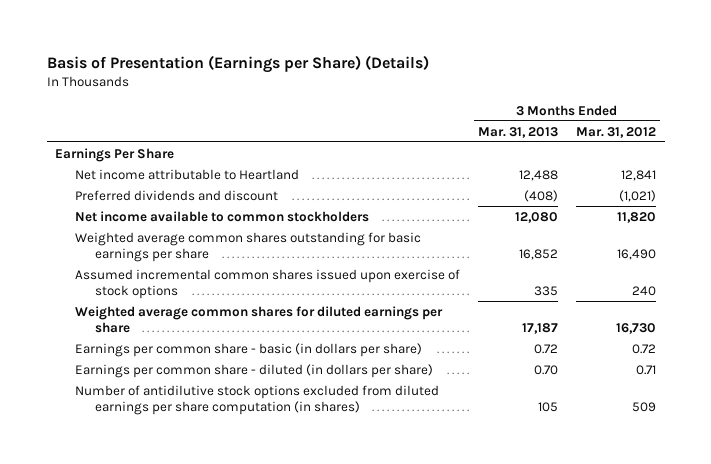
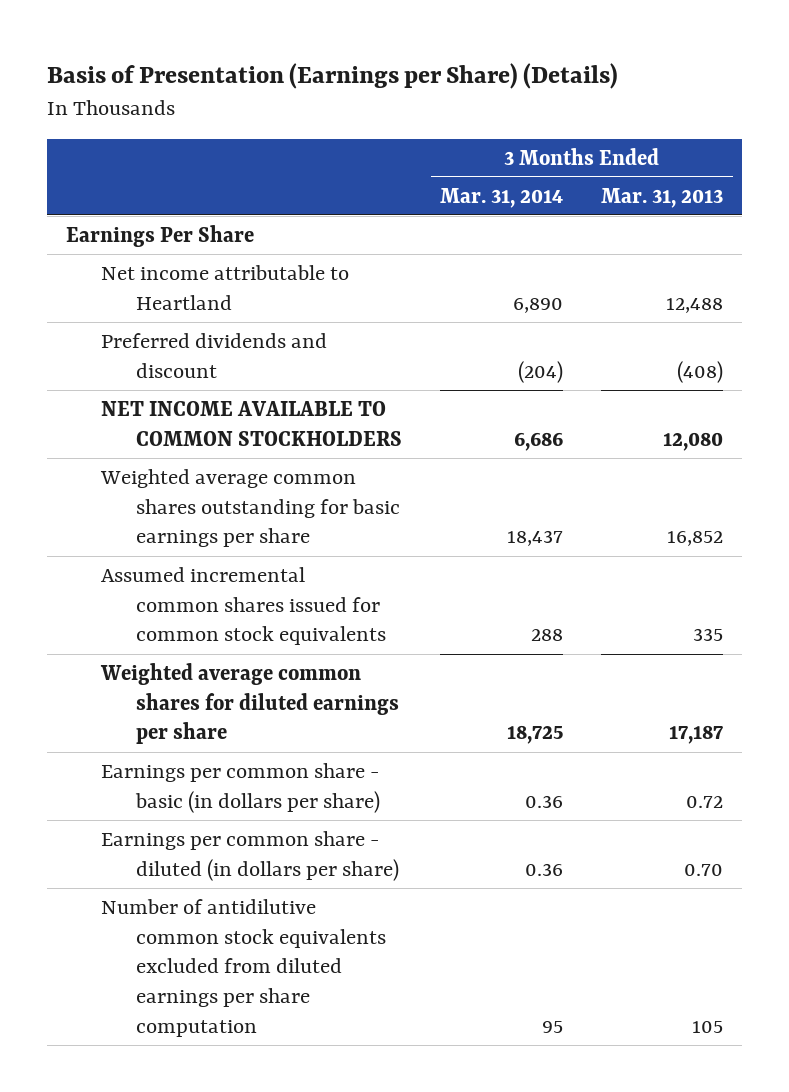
- | 3 Months Ended Mar. 31, 2013 | 3 Months Ended Mar. 31, 2012
+ | 3 Months Ended Mar. 31, 2014 | 3 Months Ended Mar. 31, 2013
- Net income available to common stockholders | 12,080 | 11,820
+ NET INCOME AVAILABLE TO COMMON STOCKHOLDERS | 6,686 | 12,080
- Assumed incremental common shares issued upon exercise of stock options | 335 | 240
+ Assumed incremental common shares issued for common stock equivalents | 288 | 335
- Number of antidilutive stock options excluded from diluted earnings per share computation (in shares) | 105 | 509
+ Number of antidilutive common stock equivalents excluded from diluted earnings per share computation | 95 | 105

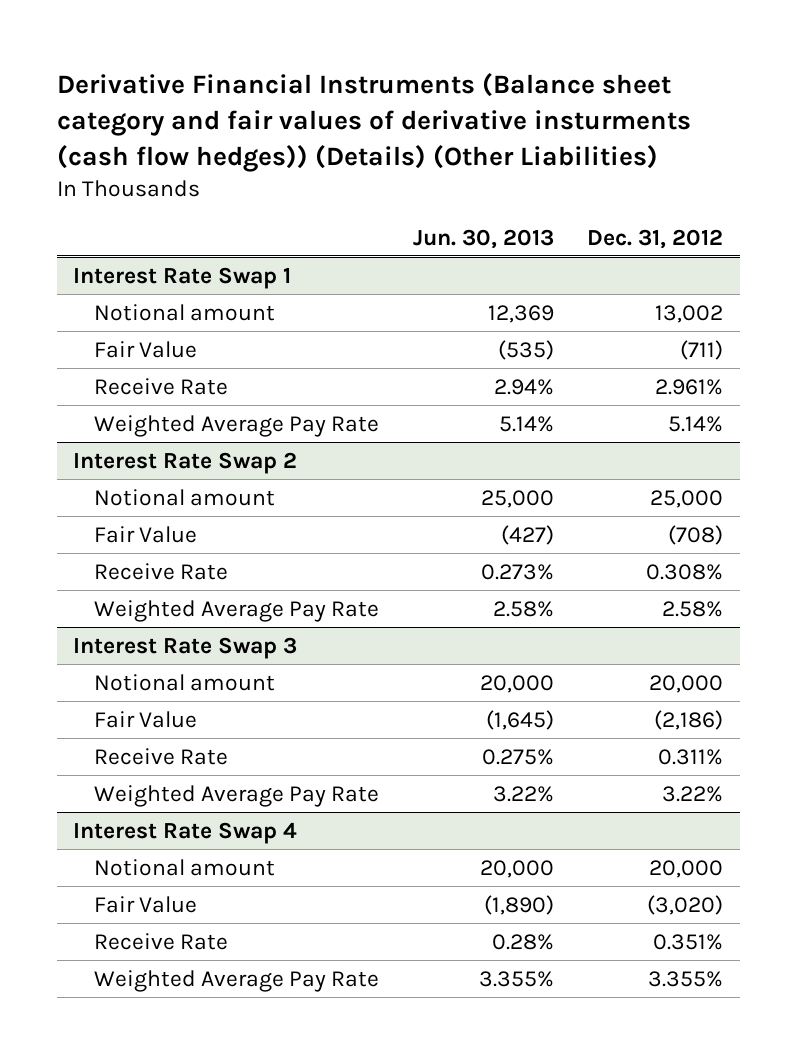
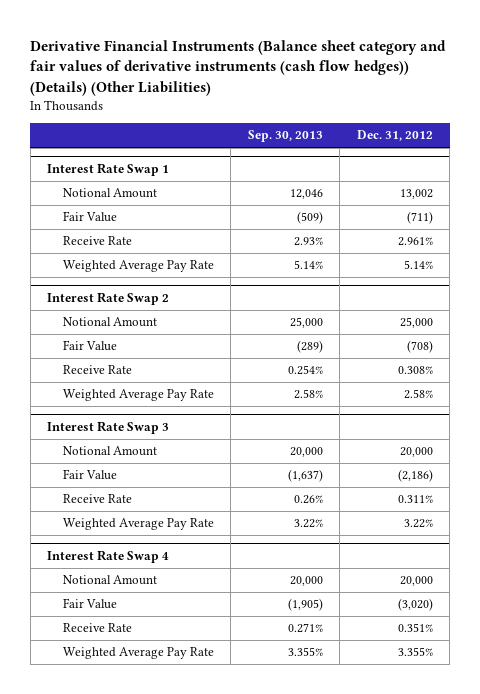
- Derivative Financial Instruments (Balance sheet category and fair values of derivative insturments (cash flow hedges)) (Details) (Other Liabilities)
+ Derivative Financial Instruments (Balance sheet category and fair values of derivative instruments (cash flow hedges)) (Details) (Other Liabilities)
- | Jun. 30, 2013 | Dec. 31, 2012
+ | Sep. 30, 2013 | Dec. 31, 2012
@ Interest Rate Swap 1
- Notional amount | 12,369 | 13,002
+ Notional Amount | 12,046 | 13,002
@ Interest Rate Swap 2
- Notional amount | 25,000 | 25,000
+ Notional Amount | 25,000 | 25,000
@ Interest Rate Swap 3
- Notional amount | 20,000 | 20,000
+ Notional Amount | 20,000 | 20,000
@ Interest Rate Swap 4
- Notional amount | 20,000 | 20,000
+ Notional Amount | 20,000 | 20,000

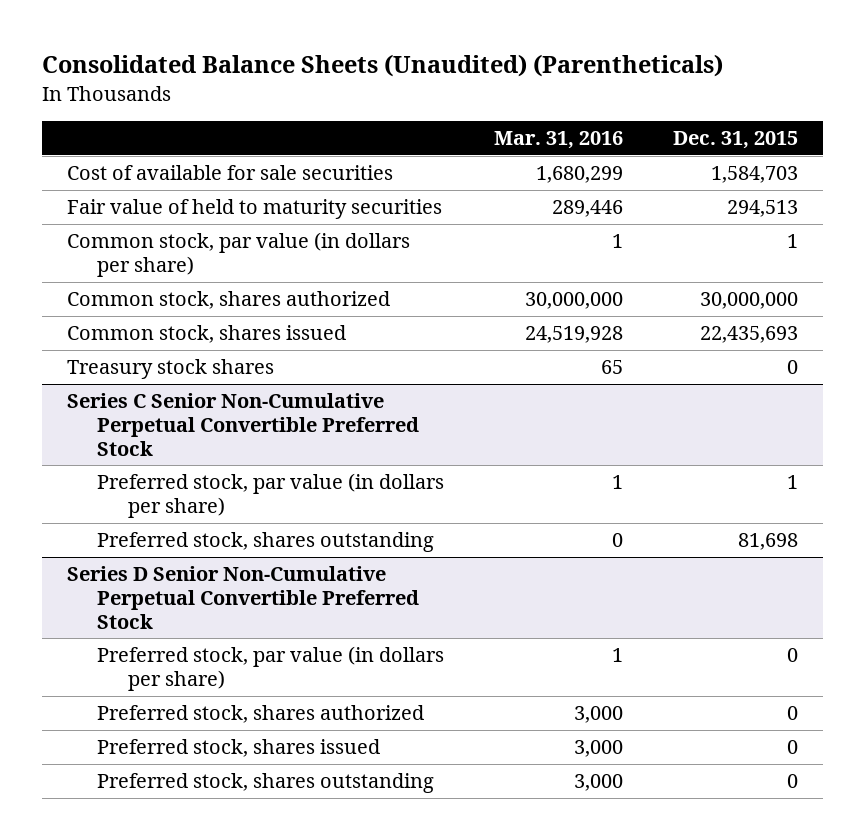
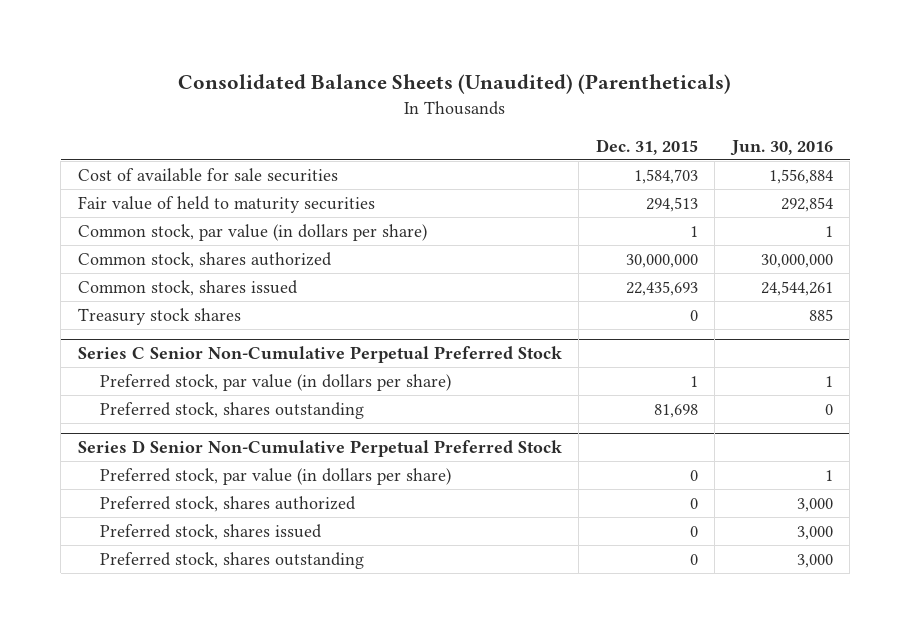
- | Mar. 31, 2016 | Dec. 31, 2015
+ | Dec. 31, 2015 | Jun. 30, 2016
- Series C Senior Non-Cumulative Perpetual Convertible Preferred Stock
+ Series C Senior Non-Cumulative Perpetual Preferred Stock
- Series D Senior Non-Cumulative Perpetual Convertible Preferred Stock
+ Series D Senior Non-Cumulative Perpetual Preferred Stock

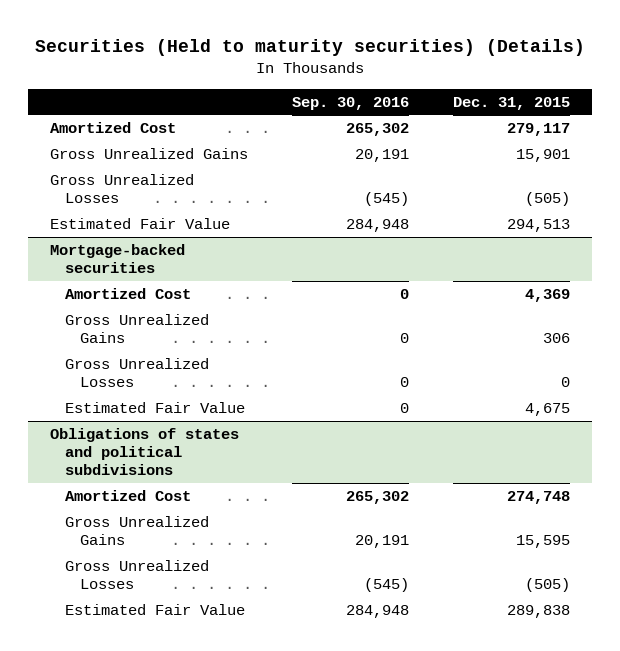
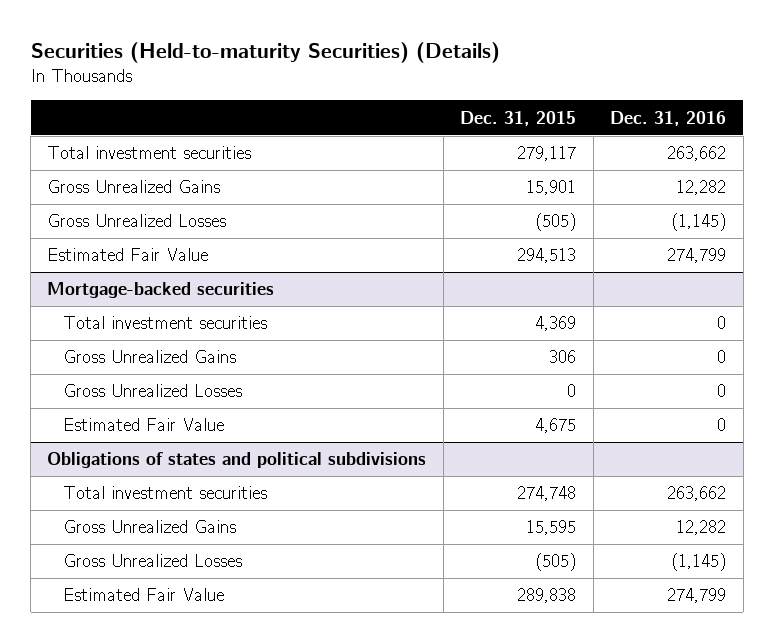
- Securities (Held to maturity securities) (Details)
+ Securities (Held-to-maturity Securities) (Details)
- | Sep. 30, 2016 | Dec. 31, 2015
+ | Dec. 31, 2015 | Dec. 31, 2016
- Amortized Cost | 265,302 | 279,117
+ Total investment securities | 279,117 | 263,662
@ Mortgage-backed securities
- Amortized Cost | 0 | 4,369
+ Total investment securities | 4,369 | 0
@ Obligations of states and political subdivisions
- Amortized Cost | 265,302 | 274,748
+ Total investment securities | 274,748 | 263,662

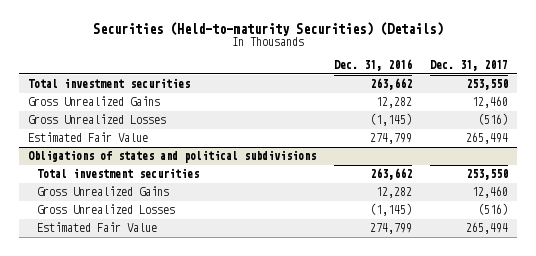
- | Dec. 31, 2015 | Dec. 31, 2016
+ | Dec. 31, 2016 | Dec. 31, 2017
- Mortgage-backed securities
- Total investment securities | 4,369 | 0
- Gross Unrealized Gains | 306 | 0
- Gross Unrealized Losses | 0 | 0
- Estimated Fair Value | 4,675 | 0

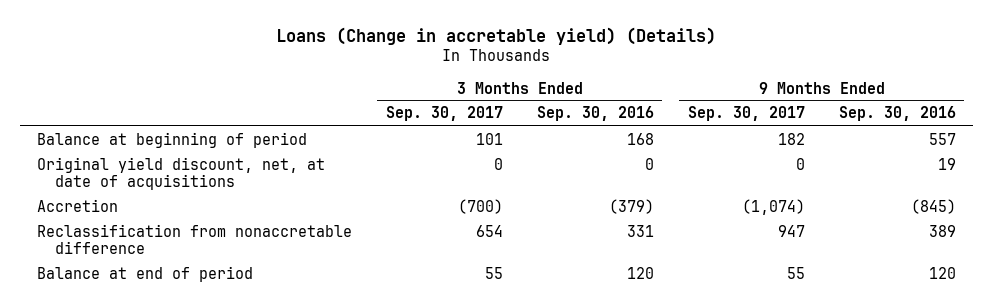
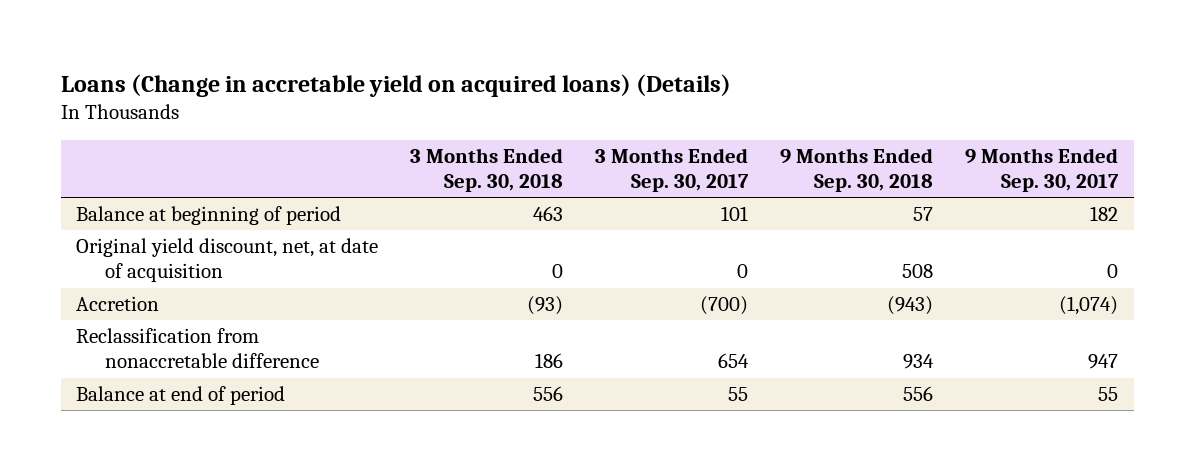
- Loans (Change in accretable yield) (Details)
+ Loans (Change in accretable yield on acquired loans) (Details)
- | 3 Months Ended Sep. 30, 2017 | 3 Months Ended Sep. 30, 2016 | 9 Months Ended Sep. 30, 2017 | 9 Months Ended Sep. 30, 2016
+ | 3 Months Ended Sep. 30, 2018 | 3 Months Ended Sep. 30, 2017 | 9 Months Ended Sep. 30, 2018 | 9 Months Ended Sep. 30, 2017
- Original yield discount, net, at date of acquisitions | 0 | 0 | 0 | 19
+ Original yield discount, net, at date of acquisition | 0 | 0 | 508 | 0

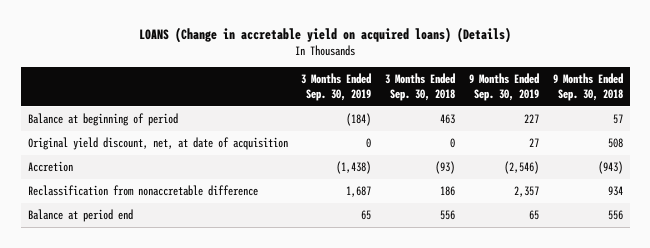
- Loans (Change in accretable yield on acquired loans) (Details)
+ LOANS (Change in accretable yield on acquired loans) (Details)
- | 3 Months Ended Sep. 30, 2018 | 3 Months Ended Sep. 30, 2017 | 9 Months Ended Sep. 30, 2018 | 9 Months Ended Sep. 30, 2017
+ | 3 Months Ended Sep. 30, 2019 | 3 Months Ended Sep. 30, 2018 | 9 Months Ended Sep. 30, 2019 | 9 Months Ended Sep. 30, 2018
- Balance at end of period | 556 | 55 | 556 | 55
+ Balance at period end | 65 | 556 | 65 | 556

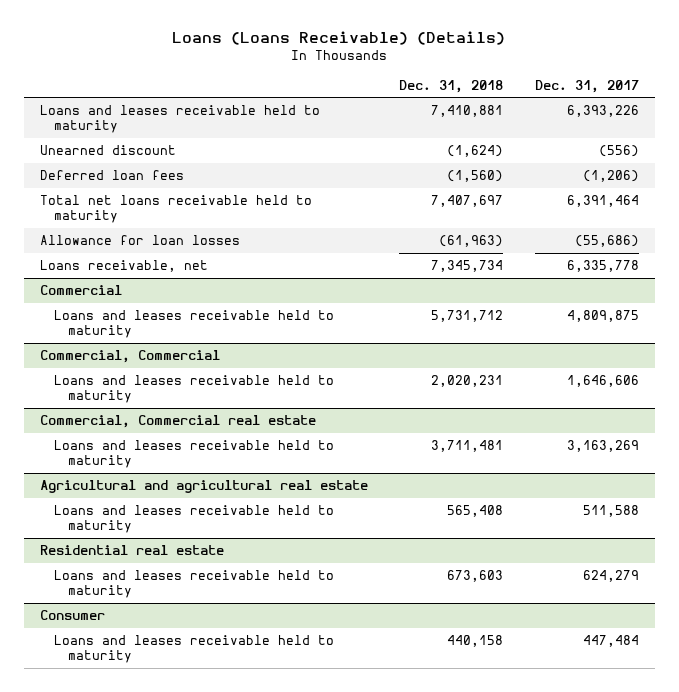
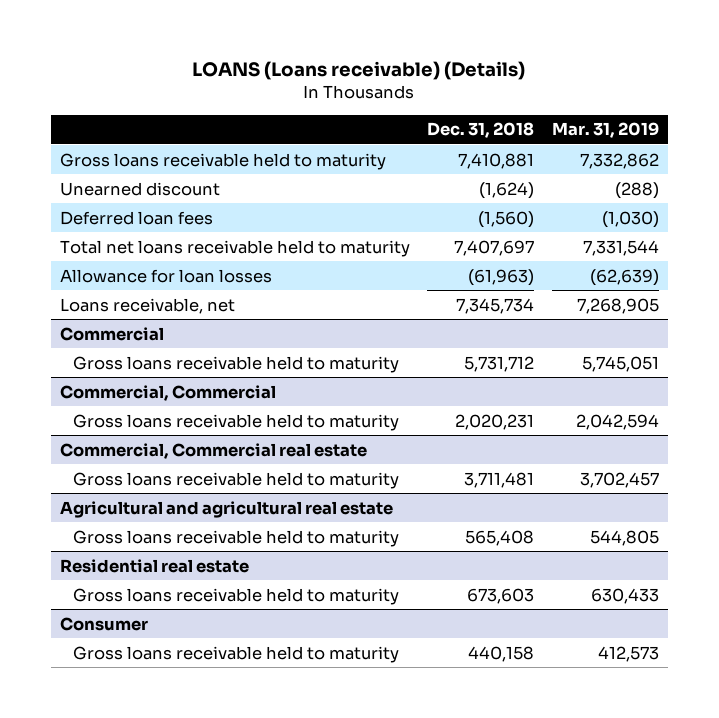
- Loans (Loans Receivable) (Details)
+ LOANS (Loans receivable) (Details)
- | Dec. 31, 2018 | Dec. 31, 2017
+ | Dec. 31, 2018 | Mar. 31, 2019
- Loans and leases receivable held to maturity | 7,410,881 | 6,393,226
+ Gross loans receivable held to maturity | 7,410,881 | 7,332,862
@ Commercial
- Loans and leases receivable held to maturity | 5,731,712 | 4,809,875
+ Gross loans receivable held to maturity | 5,731,712 | 5,745,051
@ Commercial, Commercial
- Loans and leases receivable held to maturity | 2,020,231 | 1,646,606
+ Gross loans receivable held to maturity | 2,020,231 | 2,042,594
@ Commercial, Commercial real estate
- Loans and leases receivable held to maturity | 3,711,481 | 3,163,269
+ Gross loans receivable held to maturity | 3,711,481 | 3,702,457
@ Agricultural and agricultural real estate
- Loans and leases receivable held to maturity | 565,408 | 511,588
+ Gross loans receivable held to maturity | 565,408 | 544,805
@ Residential real estate
- Loans and leases receivable held to maturity | 673,603 | 624,279
+ Gross loans receivable held to maturity | 673,603 | 630,433
@ Consumer
- Loans and leases receivable held to maturity | 440,158 | 447,484
+ Gross loans receivable held to maturity | 440,158 | 412,573

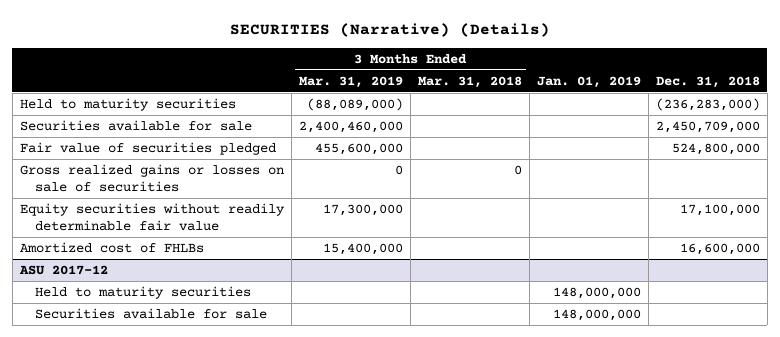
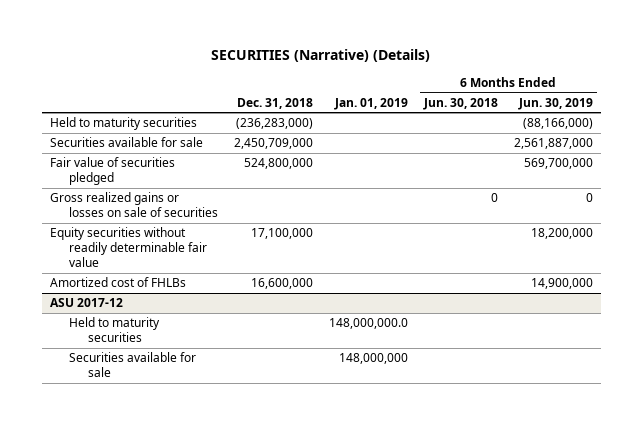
- | 3 Months Ended Mar. 31, 2019 | 3 Months Ended Mar. 31, 2018 | Jan. 01, 2019 | Dec. 31, 2018
+ | Dec. 31, 2018 | Jan. 01, 2019 | 6 Months Ended Jun. 30, 2018 | 6 Months Ended Jun. 30, 2019
@ ASU 2017-12
- Held to maturity securities | | | 148,000,000 |
+ Held to maturity securities | | 148,000,000.0 | |

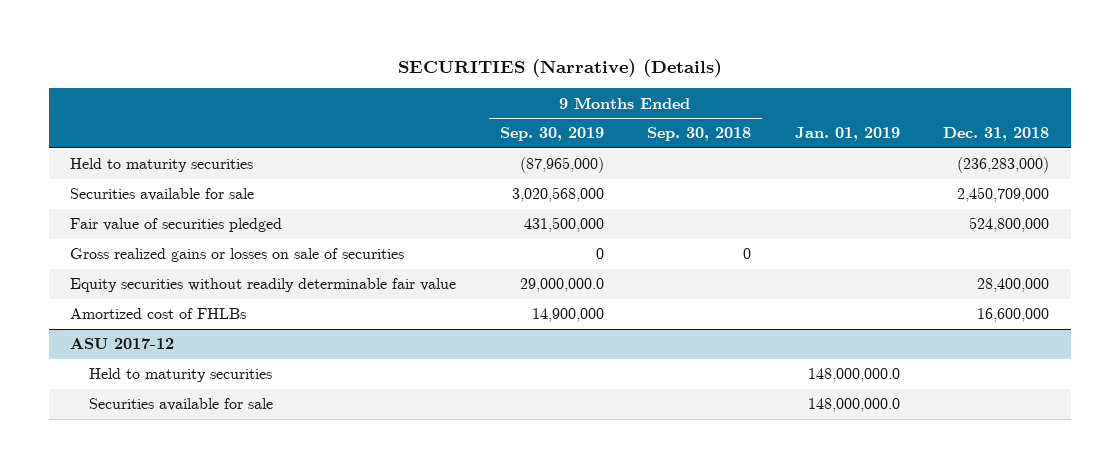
- | Dec. 31, 2018 | Jan. 01, 2019 | 6 Months Ended Jun. 30, 2018 | 6 Months Ended Jun. 30, 2019
+ | 9 Months Ended Sep. 30, 2019 | 9 Months Ended Sep. 30, 2018 | Jan. 01, 2019 | Dec. 31, 2018
- Equity securities without readily determinable fair value | 17,100,000 | | | 18,200,000
+ Equity securities without readily determinable fair value | 29,000,000.0 | | | 28,400,000
@ ASU 2017-12
- Securities available for sale | | 148,000,000 | |
+ Securities available for sale | | | 148,000,000.0 |

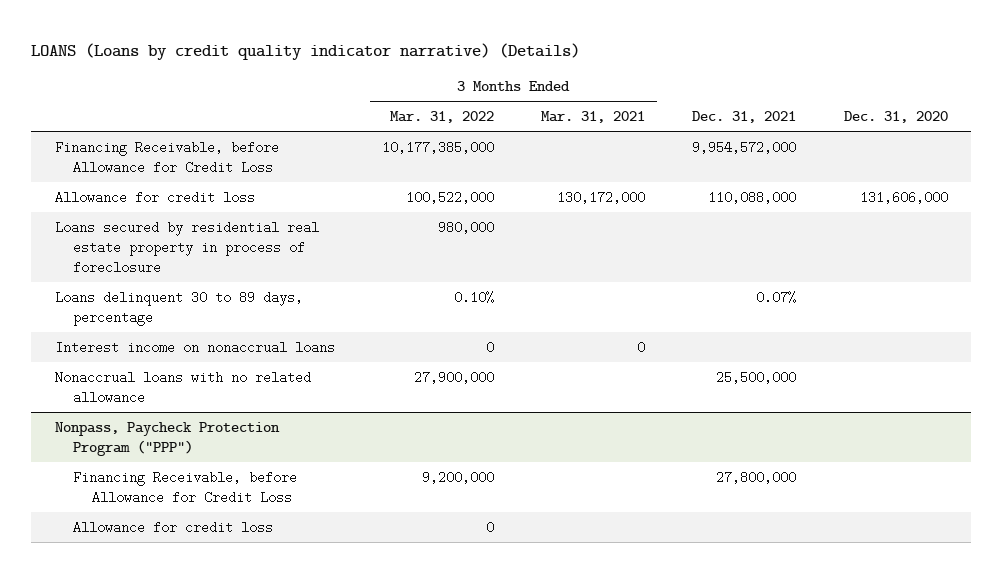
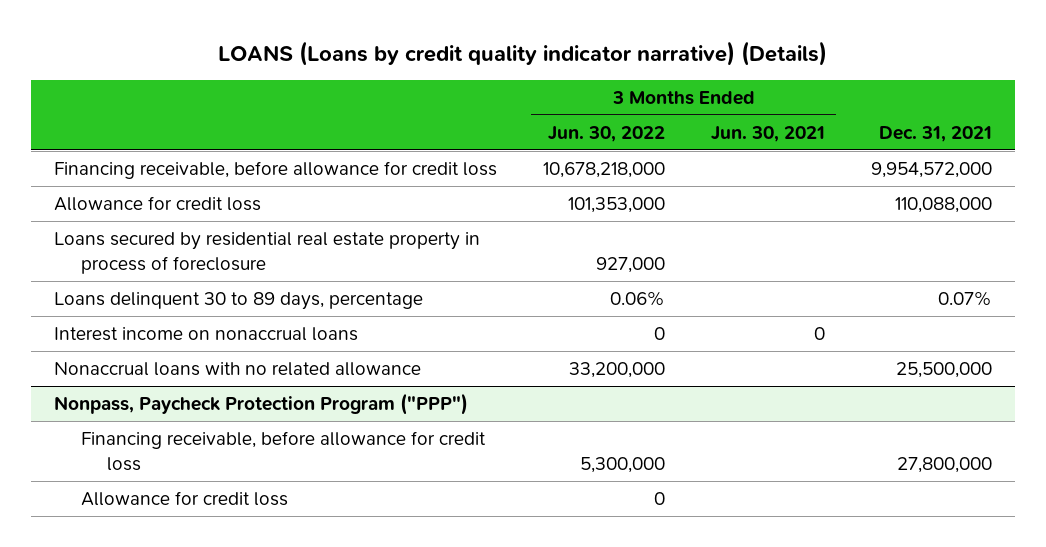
- | 3 Months Ended Mar. 31, 2022 | 3 Months Ended Mar. 31, 2021 | Dec. 31, 2021 | Dec. 31, 2020
+ | 3 Months Ended Jun. 30, 2022 | 3 Months Ended Jun. 30, 2021 | Dec. 31, 2021
- Financing Receivable, before Allowance for Credit Loss | 10,177,385,000 | | 9,954,572,000 |
+ Financing receivable, before allowance for credit loss | 10,678,218,000 | | 9,954,572,000
@ Nonpass, Paycheck Protection Program ("PPP")
- Financing Receivable, before Allowance for Credit Loss | 9,200,000 | | 27,800,000 |
+ Financing receivable, before allowance for credit loss | 5,300,000 | | 27,800,000

